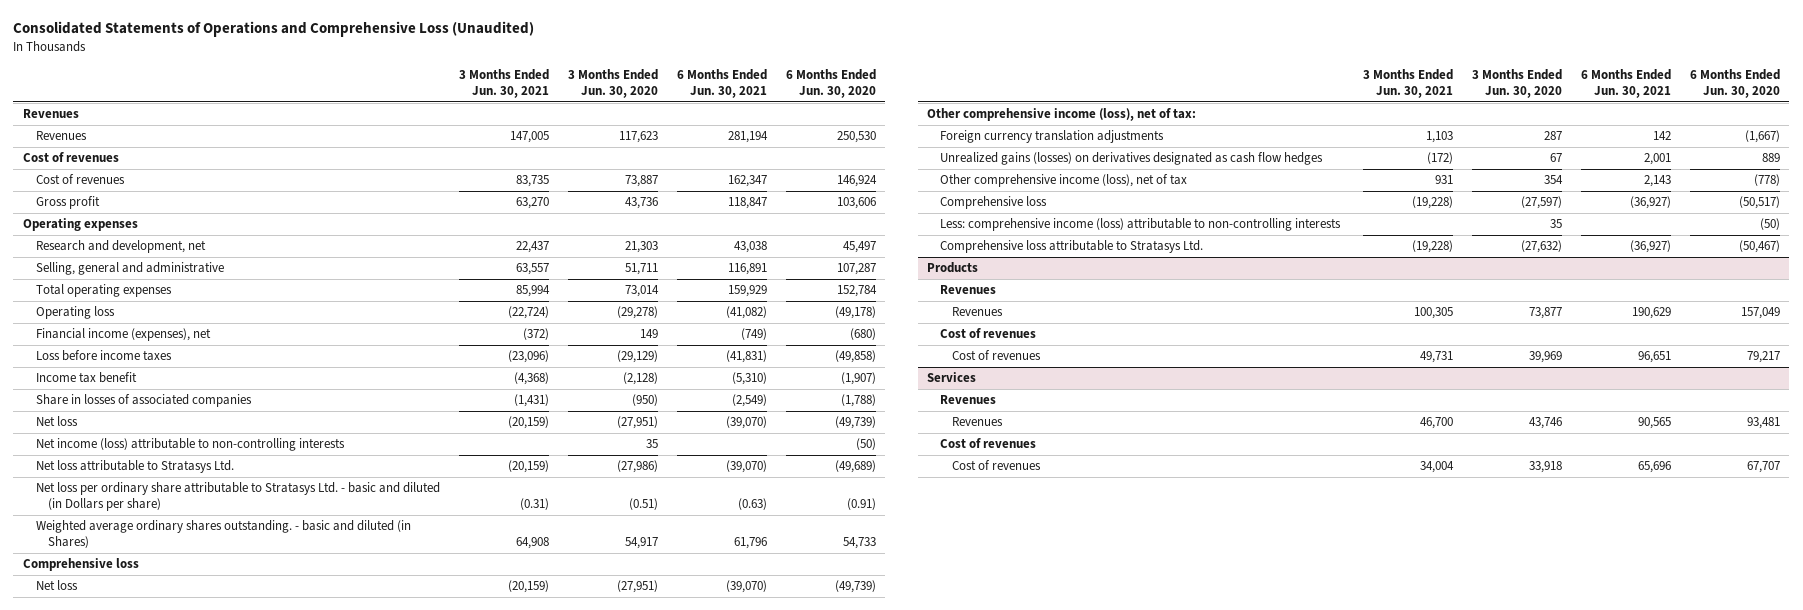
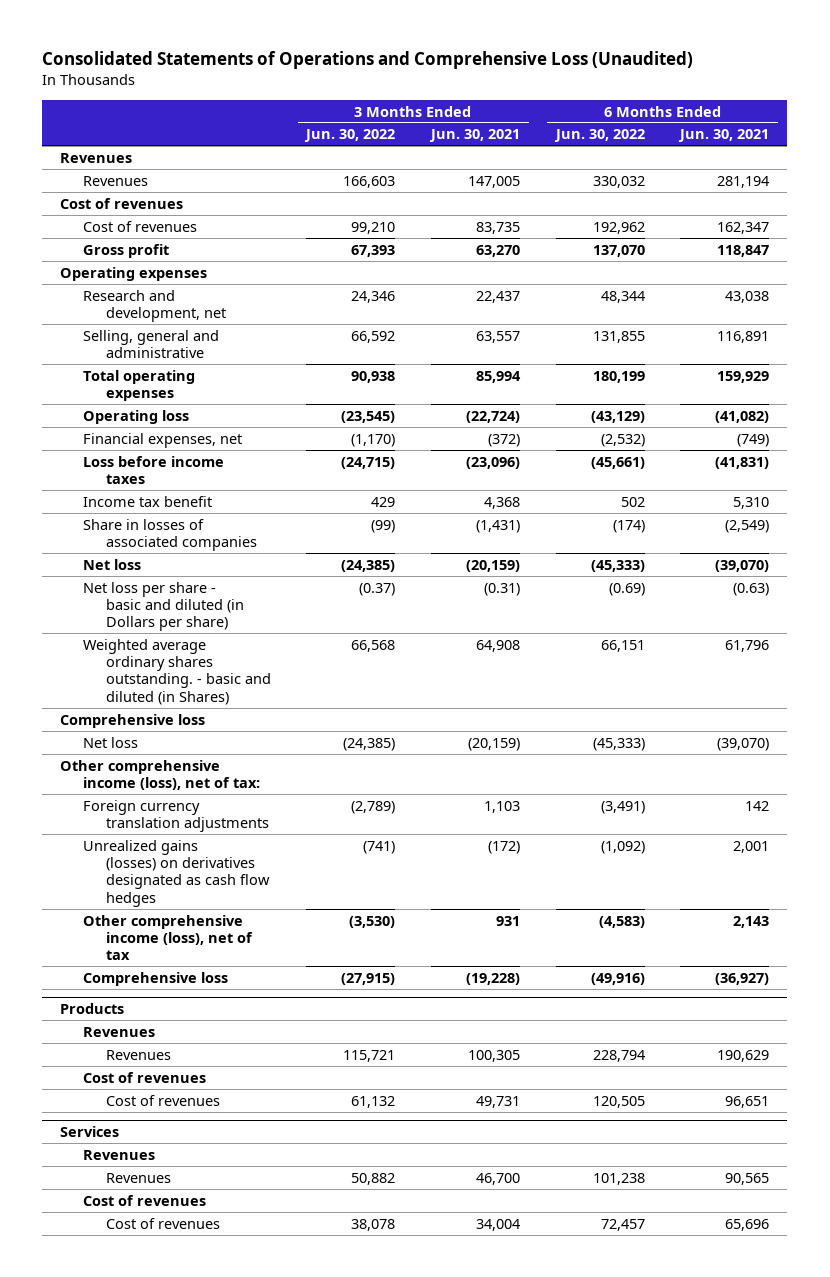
- | 3 Months Ended Jun. 30, 2021 | 3 Months Ended Jun. 30, 2020 | 6 Months Ended Jun. 30, 2021 | 6 Months Ended Jun. 30, 2020
+ | 3 Months Ended Jun. 30, 2022 | 3 Months Ended Jun. 30, 2021 | 6 Months Ended Jun. 30, 2022 | 6 Months Ended Jun. 30, 2021
- Financial income (expenses), net | (372) | 149 | (749) | (680)
+ Financial expenses, net | (1,170) | (372) | (2,532) | (749)
- Income tax benefit | (4,368) | (2,128) | (5,310) | (1,907)
+ Income tax benefit | 429 | 4,368 | 502 | 5,310
- Net income (loss) attributable to non-controlling interests | | 35 | | (50)
- Net loss attributable to Stratasys Ltd. | (20,159) | (27,986) | (39,070) | (49,689)
- Net loss per ordinary share attributable to Stratasys Ltd. - basic and diluted (in Dollars per share) | (0.31) | (0.51) | (0.63) | (0.91)
+ Net loss per share - basic and diluted (in Dollars per share) | (0.37) | (0.31) | (0.69) | (0.63)
- Less: comprehensive income (loss) attributable to non-controlling interests | | 35 | | (50)
- Comprehensive loss attributable to Stratasys Ltd. | (19,228) | (27,632) | (36,927) | (50,467)

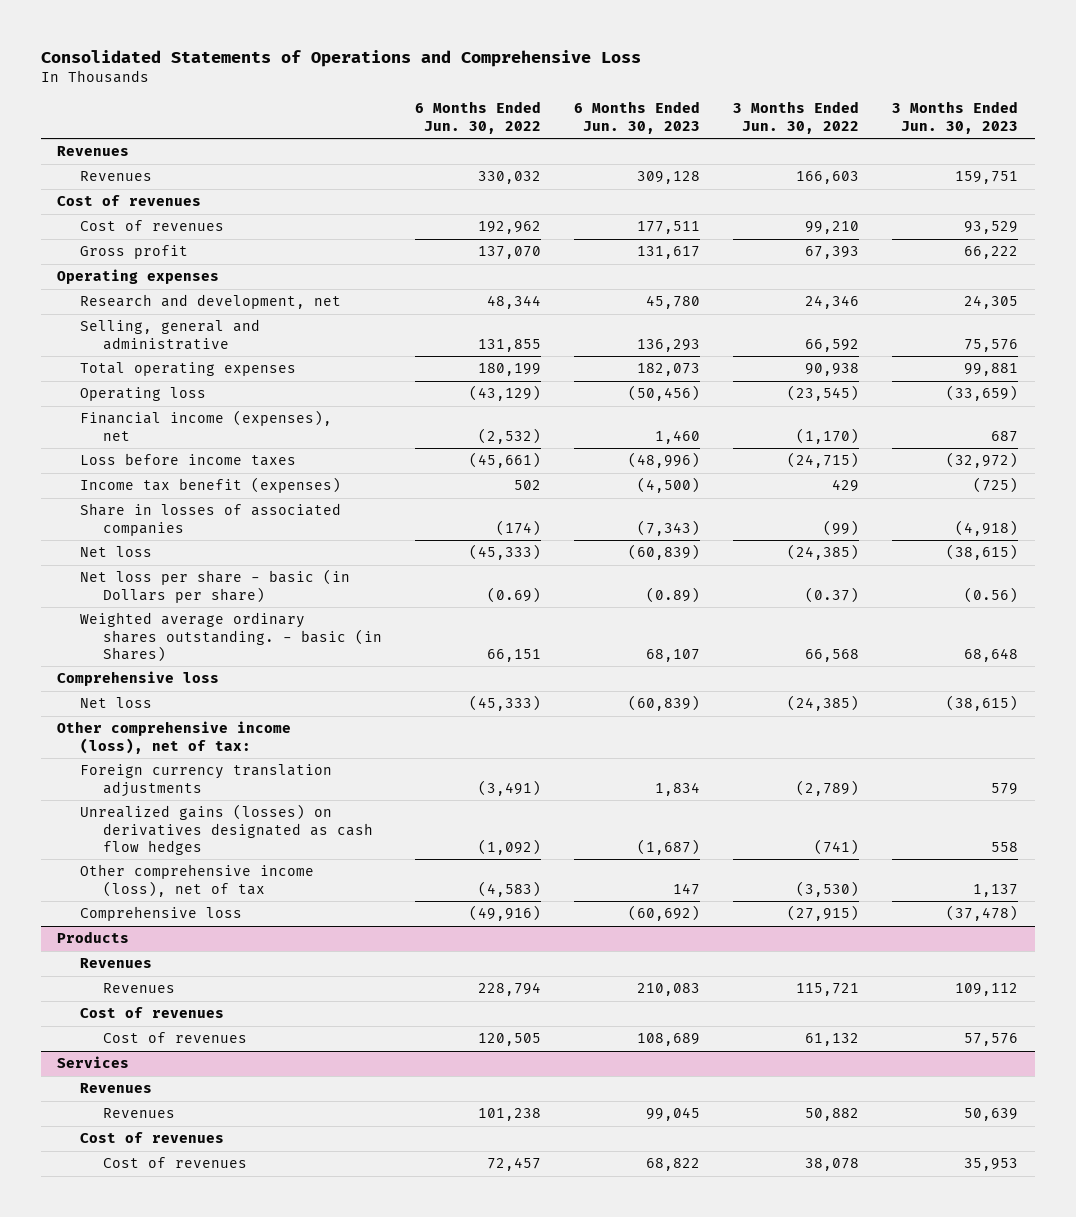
- Consolidated Statements of Operations and Comprehensive Loss (Unaudited)
+ Consolidated Statements of Operations and Comprehensive Loss
- | 3 Months Ended Jun. 30, 2022 | 3 Months Ended Jun. 30, 2021 | 6 Months Ended Jun. 30, 2022 | 6 Months Ended Jun. 30, 2021
+ | 6 Months Ended Jun. 30, 2022 | 6 Months Ended Jun. 30, 2023 | 3 Months Ended Jun. 30, 2022 | 3 Months Ended Jun. 30, 2023
- Financial expenses, net | (1,170) | (372) | (2,532) | (749)
+ Financial income (expenses), net | (2,532) | 1,460 | (1,170) | 687
- Income tax benefit | 429 | 4,368 | 502 | 5,310
+ Income tax benefit (expenses) | 502 | (4,500) | 429 | (725)
- Net loss per share - basic and diluted (in Dollars per share) | (0.37) | (0.31) | (0.69) | (0.63)
- Weighted average ordinary shares outstanding. - basic and diluted (in Shares) | 66,568 | 64,908 | 66,151 | 61,796
+ Net loss per share - basic (in Dollars per share) | (0.69) | (0.89) | (0.37) | (0.56)
+ Weighted average ordinary shares outstanding. - basic (in Shares) | 66,151 | 68,107 | 66,568 | 68,648

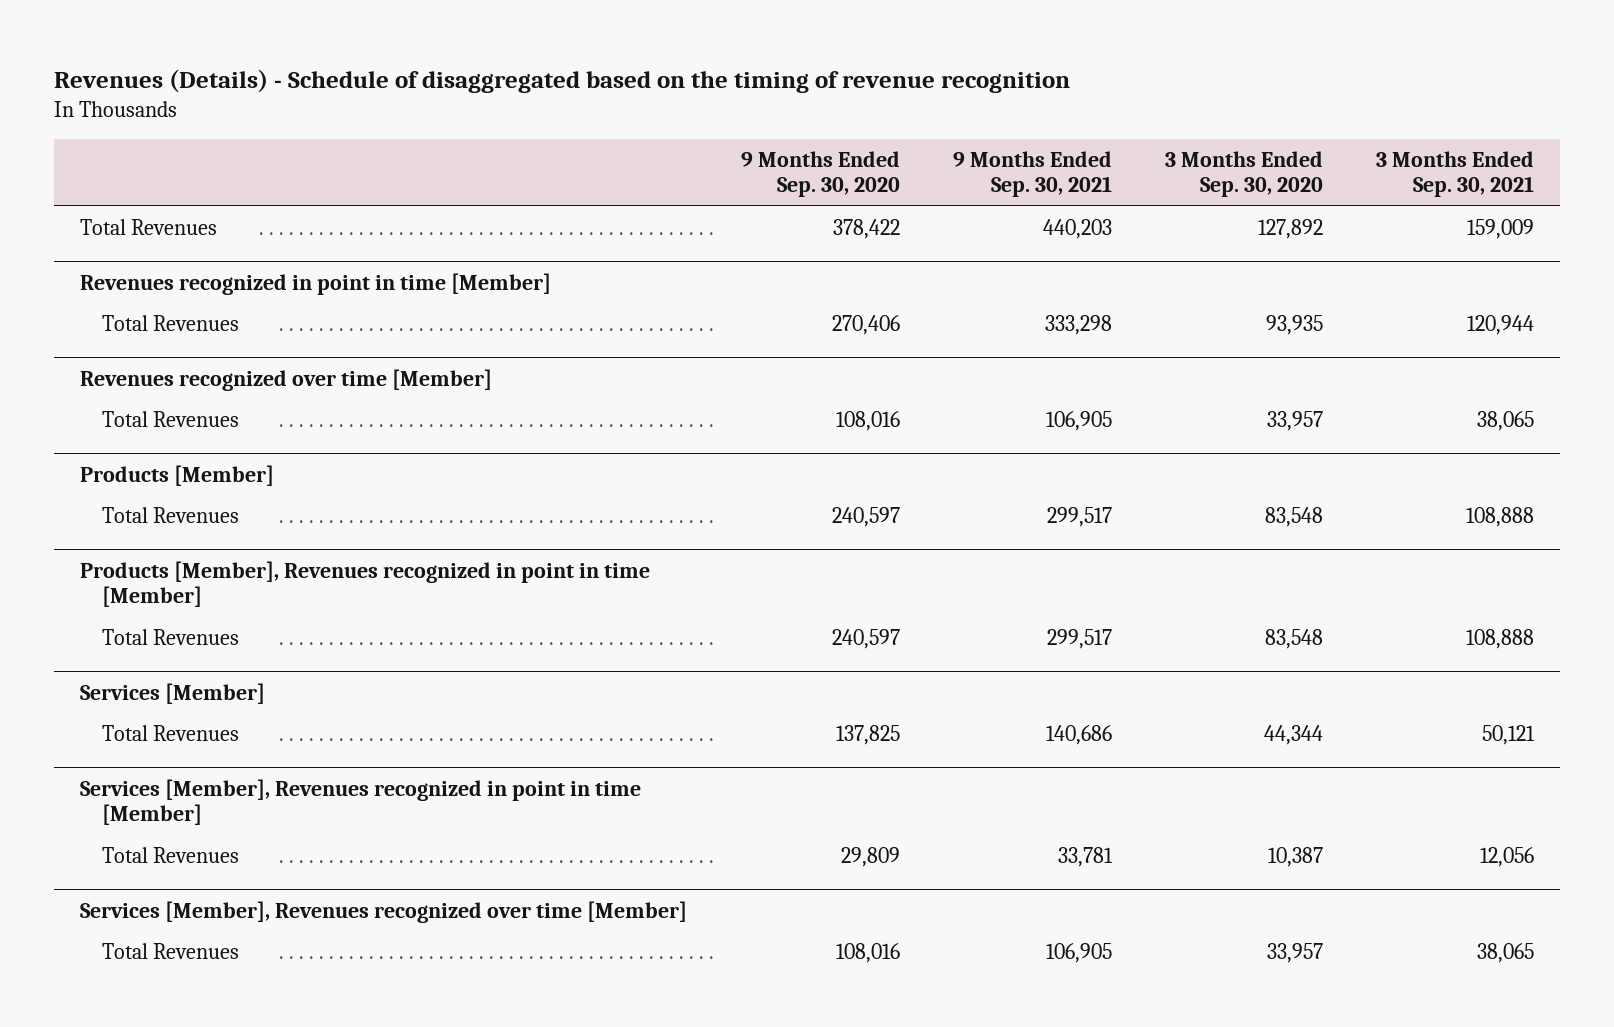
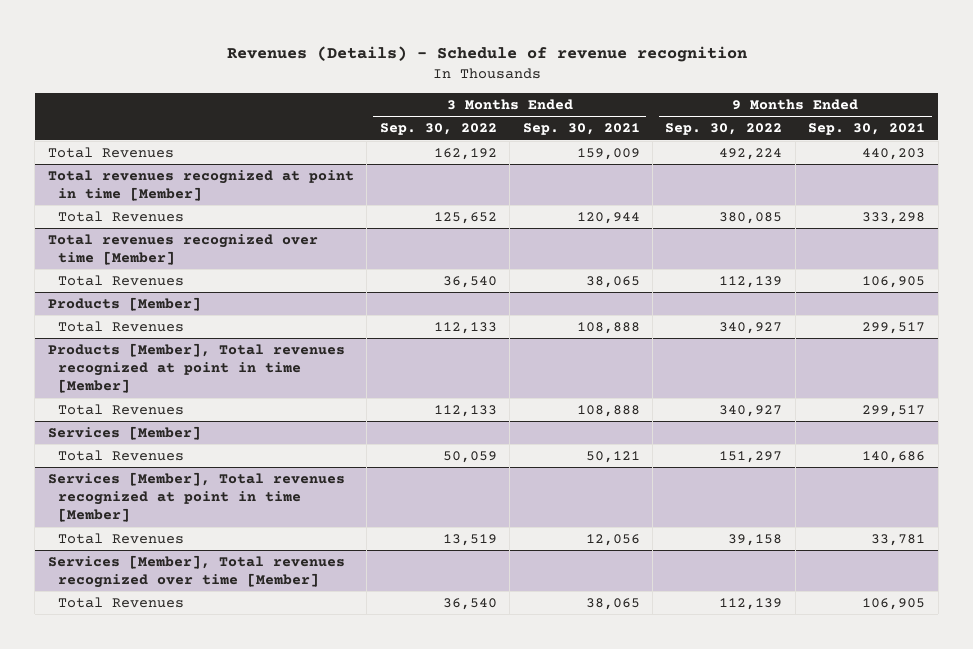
- Revenues (Details) - Schedule of disaggregated based on the timing of revenue recognition
+ Revenues (Details) - Schedule of revenue recognition
- | 9 Months Ended Sep. 30, 2020 | 9 Months Ended Sep. 30, 2021 | 3 Months Ended Sep. 30, 2020 | 3 Months Ended Sep. 30, 2021
+ | 3 Months Ended Sep. 30, 2022 | 3 Months Ended Sep. 30, 2021 | 9 Months Ended Sep. 30, 2022 | 9 Months Ended Sep. 30, 2021
- Revenues recognized in point in time [Member]
+ Total revenues recognized at point in time [Member]
- Revenues recognized over time [Member]
+ Total revenues recognized over time [Member]
- Products [Member], Revenues recognized in point in time [Member]
+ Products [Member], Total revenues recognized at point in time [Member]
- Services [Member], Revenues recognized in point in time [Member]
+ Services [Member], Total revenues recognized at point in time [Member]
- Services [Member], Revenues recognized over time [Member]
+ Services [Member], Total revenues recognized over time [Member]

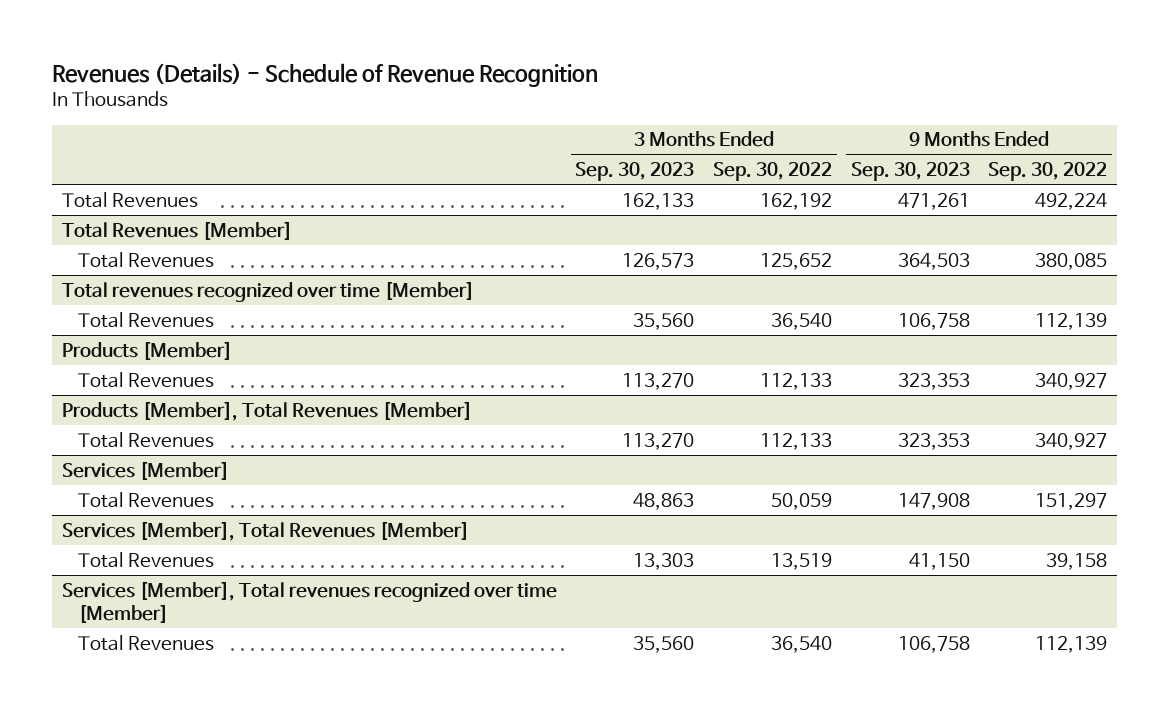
- Revenues (Details) - Schedule of revenue recognition
+ Revenues (Details) - Schedule of Revenue Recognition
- | 3 Months Ended Sep. 30, 2022 | 3 Months Ended Sep. 30, 2021 | 9 Months Ended Sep. 30, 2022 | 9 Months Ended Sep. 30, 2021
+ | 3 Months Ended Sep. 30, 2023 | 3 Months Ended Sep. 30, 2022 | 9 Months Ended Sep. 30, 2023 | 9 Months Ended Sep. 30, 2022
- Total revenues recognized at point in time [Member]
+ Total Revenues [Member]
- Products [Member], Total revenues recognized at point in time [Member]
+ Products [Member], Total Revenues [Member]
- Services [Member], Total revenues recognized at point in time [Member]
+ Services [Member], Total Revenues [Member]

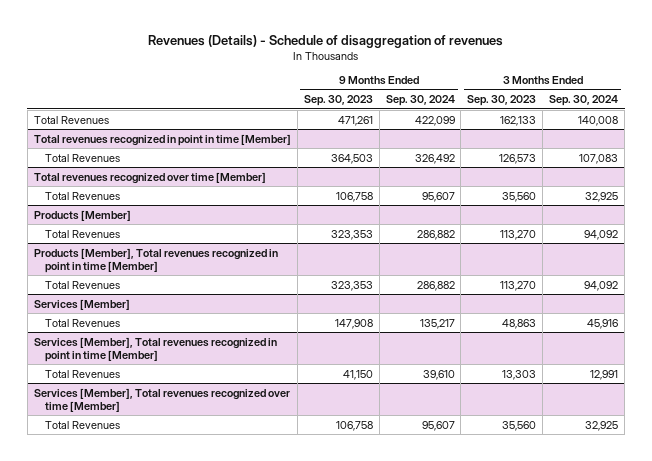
- Revenues (Details) - Schedule of Revenue Recognition
+ Revenues (Details) - Schedule of disaggregation of revenues
- | 3 Months Ended Sep. 30, 2023 | 3 Months Ended Sep. 30, 2022 | 9 Months Ended Sep. 30, 2023 | 9 Months Ended Sep. 30, 2022
+ | 9 Months Ended Sep. 30, 2023 | 9 Months Ended Sep. 30, 2024 | 3 Months Ended Sep. 30, 2023 | 3 Months Ended Sep. 30, 2024
- Total Revenues [Member]
+ Total revenues recognized in point in time [Member]
- Products [Member], Total Revenues [Member]
+ Products [Member], Total revenues recognized in point in time [Member]
- Services [Member], Total Revenues [Member]
+ Services [Member], Total revenues recognized in point in time [Member]

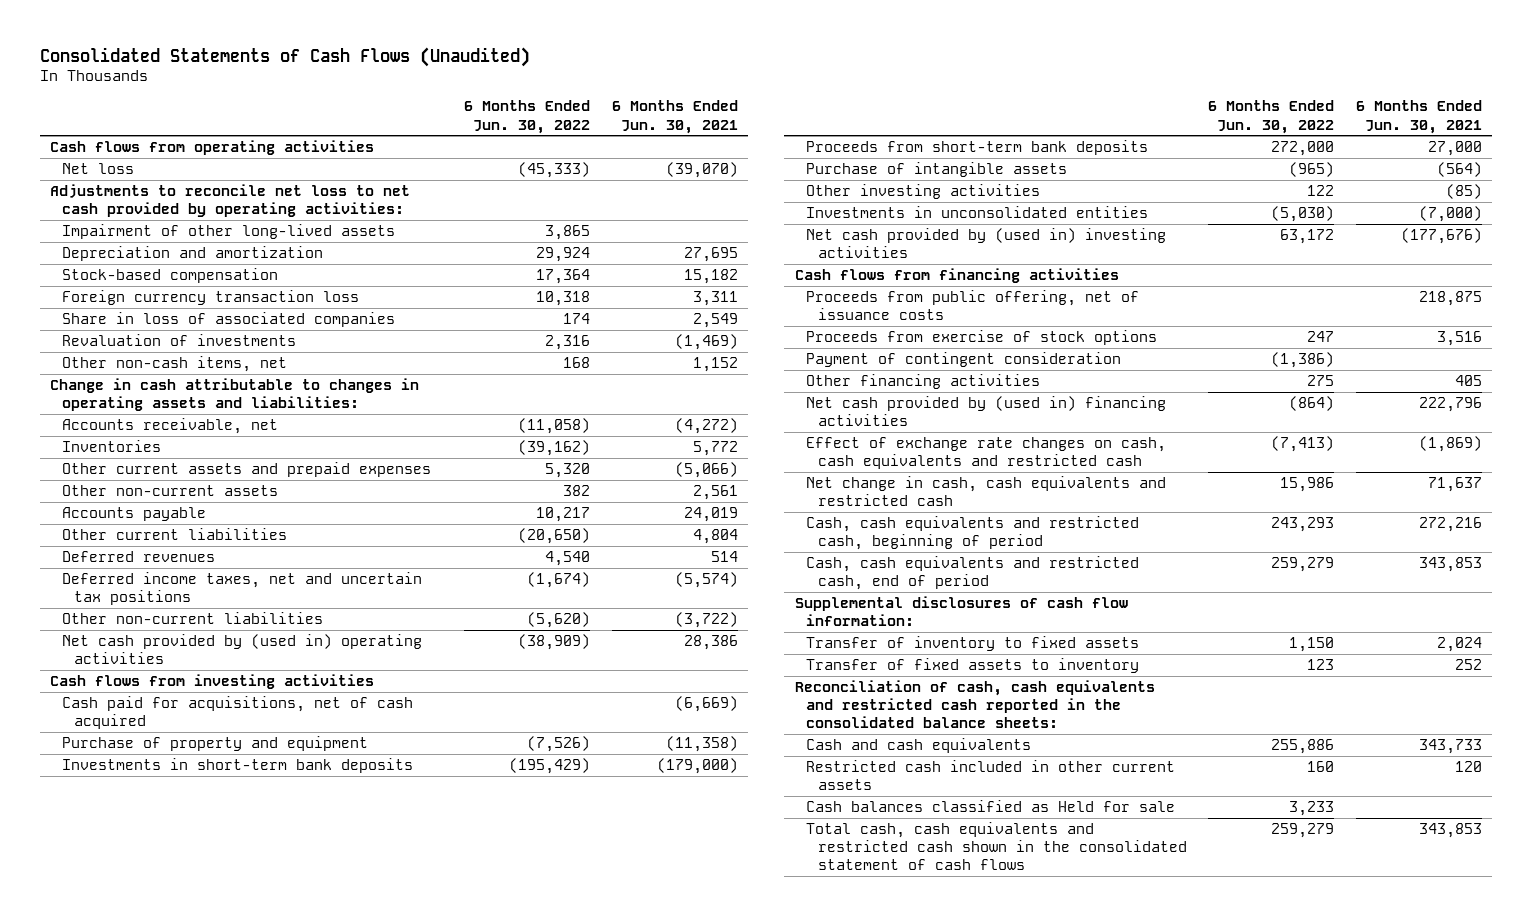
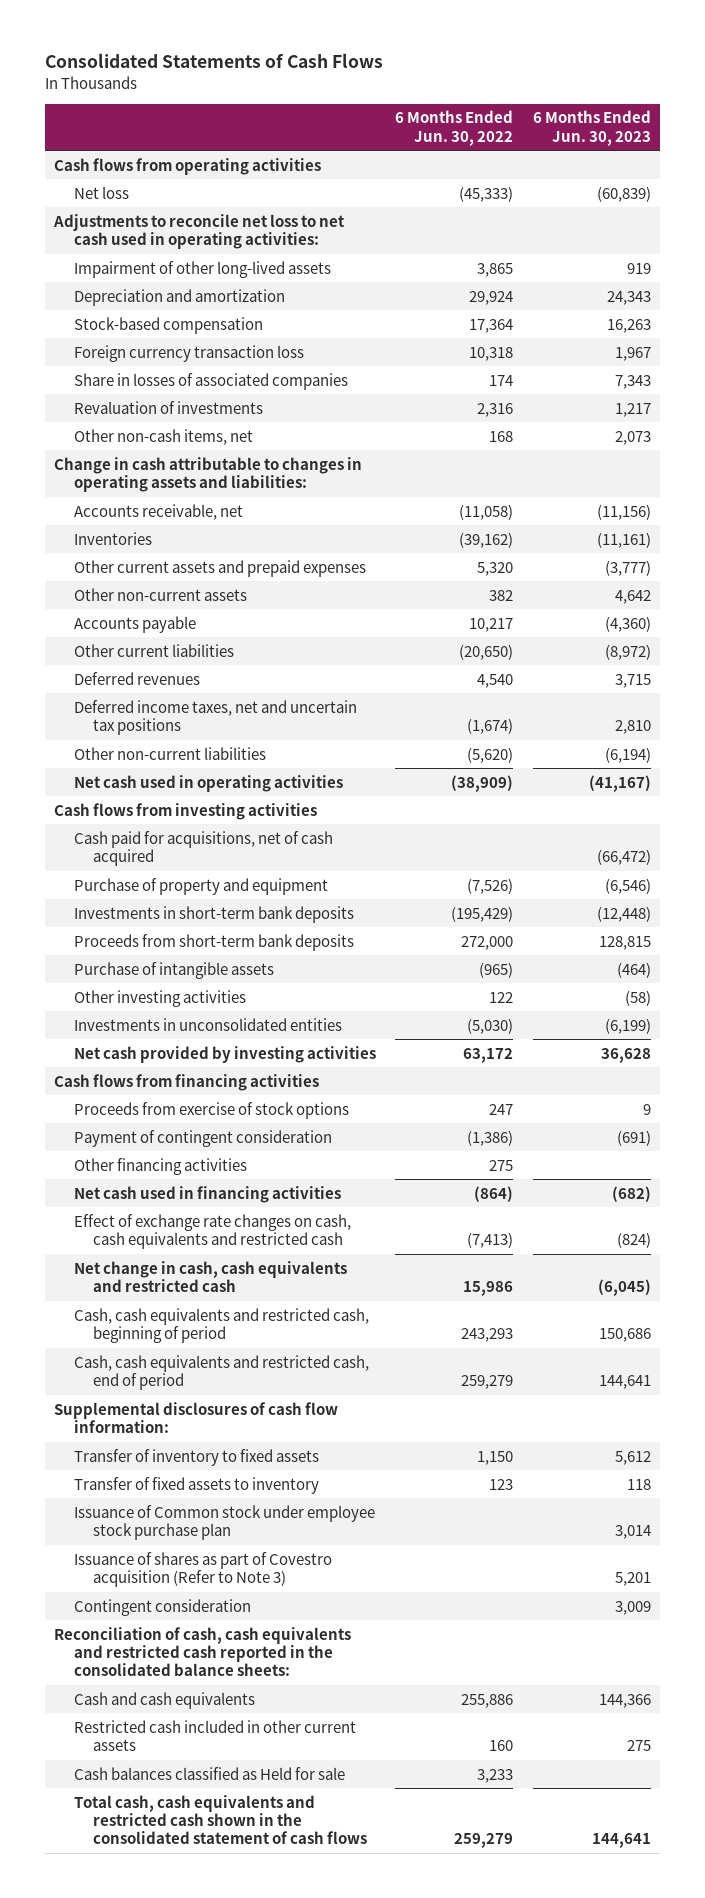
- Consolidated Statements of Cash Flows (Unaudited)
+ Consolidated Statements of Cash Flows
- | 6 Months Ended Jun. 30, 2022 | 6 Months Ended Jun. 30, 2021
+ | 6 Months Ended Jun. 30, 2022 | 6 Months Ended Jun. 30, 2023
- Adjustments to reconcile net loss to net cash provided by operating activities:
+ Adjustments to reconcile net loss to net cash used in operating activities:
- Share in loss of associated companies | 174 | 2,549
+ Share in losses of associated companies | 174 | 7,343
- Net cash provided by (used in) operating activities | (38,909) | 28,386
+ Net cash used in operating activities | (38,909) | (41,167)
- Net cash provided by (used in) investing activities | 63,172 | (177,676)
+ Net cash provided by investing activities | 63,172 | 36,628
- Proceeds from public offering, net of issuance costs | | 218,875
- Net cash provided by (used in) financing activities | (864) | 222,796
+ Net cash used in financing activities | (864) | (682)
+ Issuance of Common stock under employee stock purchase plan | | 3,014
+ Issuance of shares as part of Covestro acquisition (Refer to Note 3) | | 5,201
+ Contingent consideration | | 3,009

